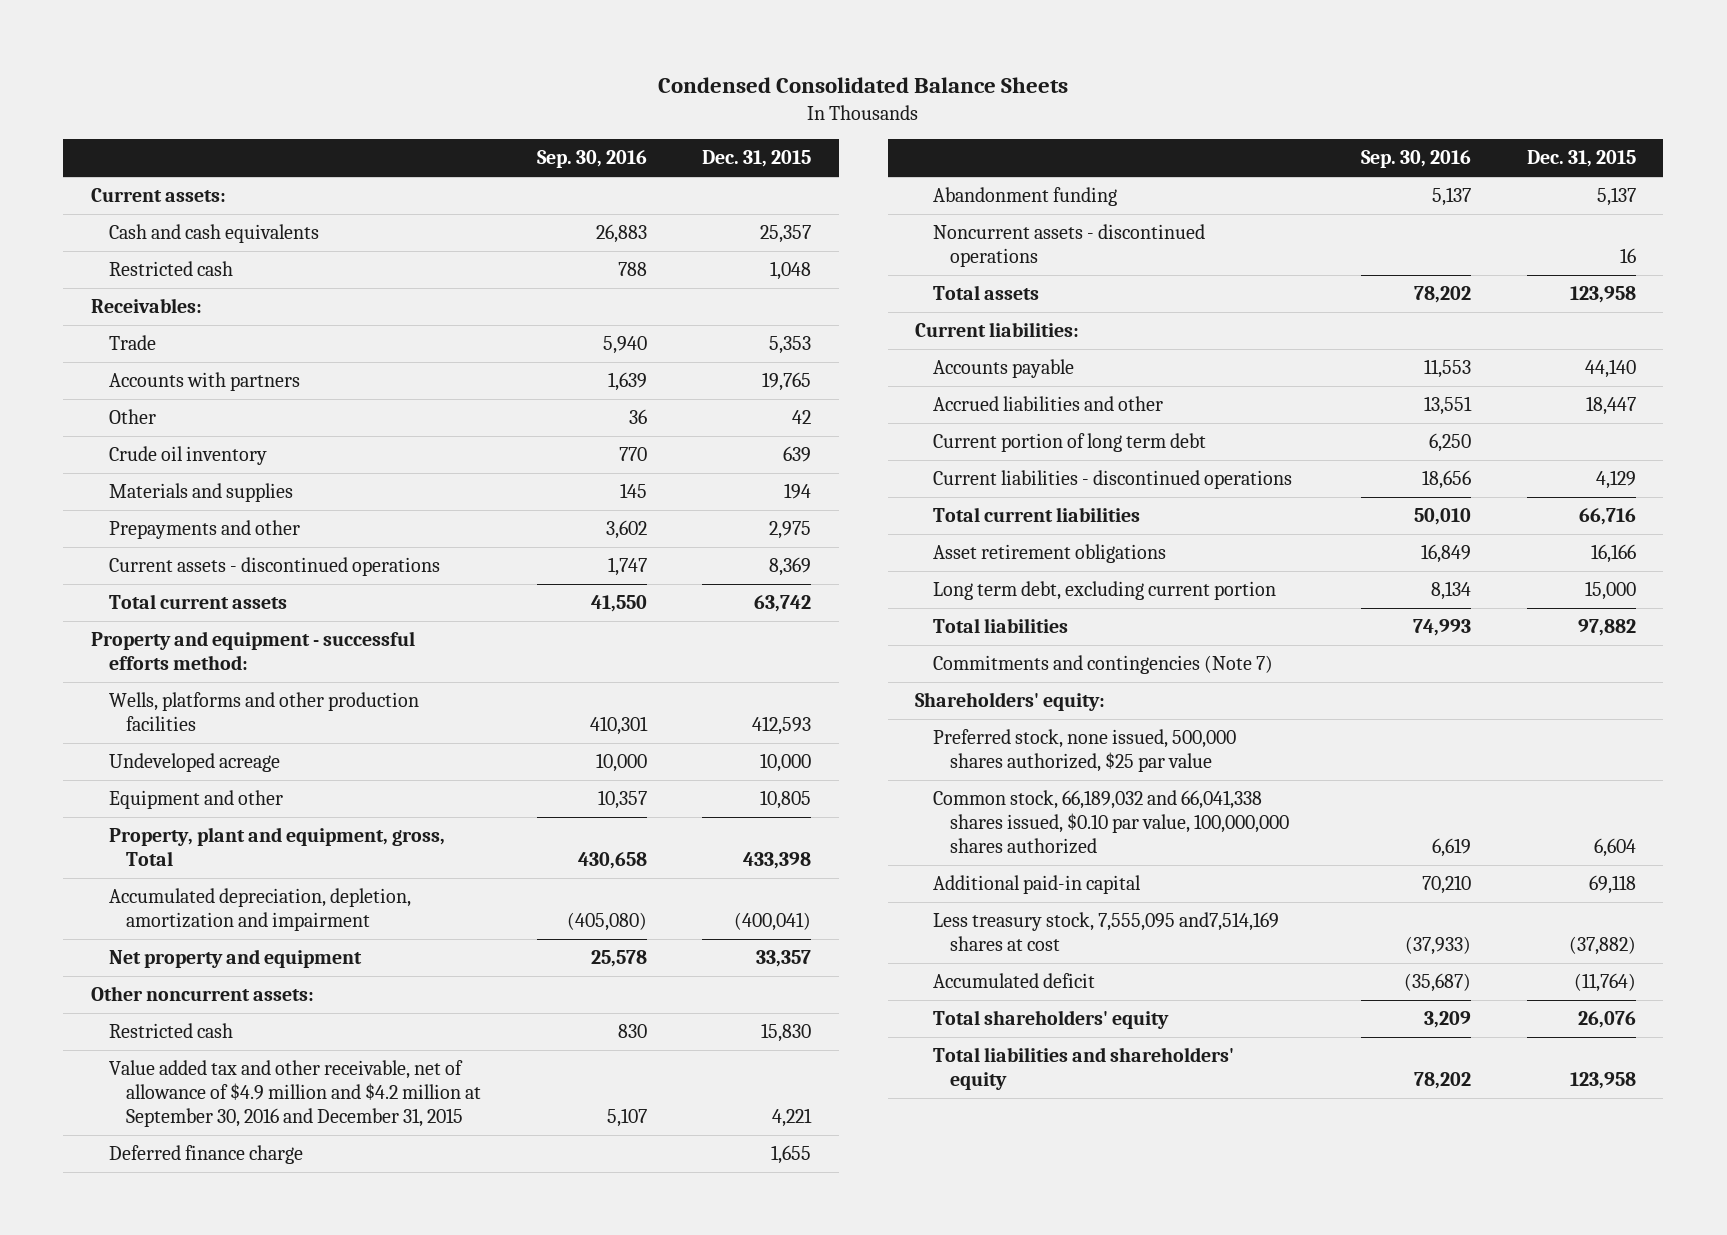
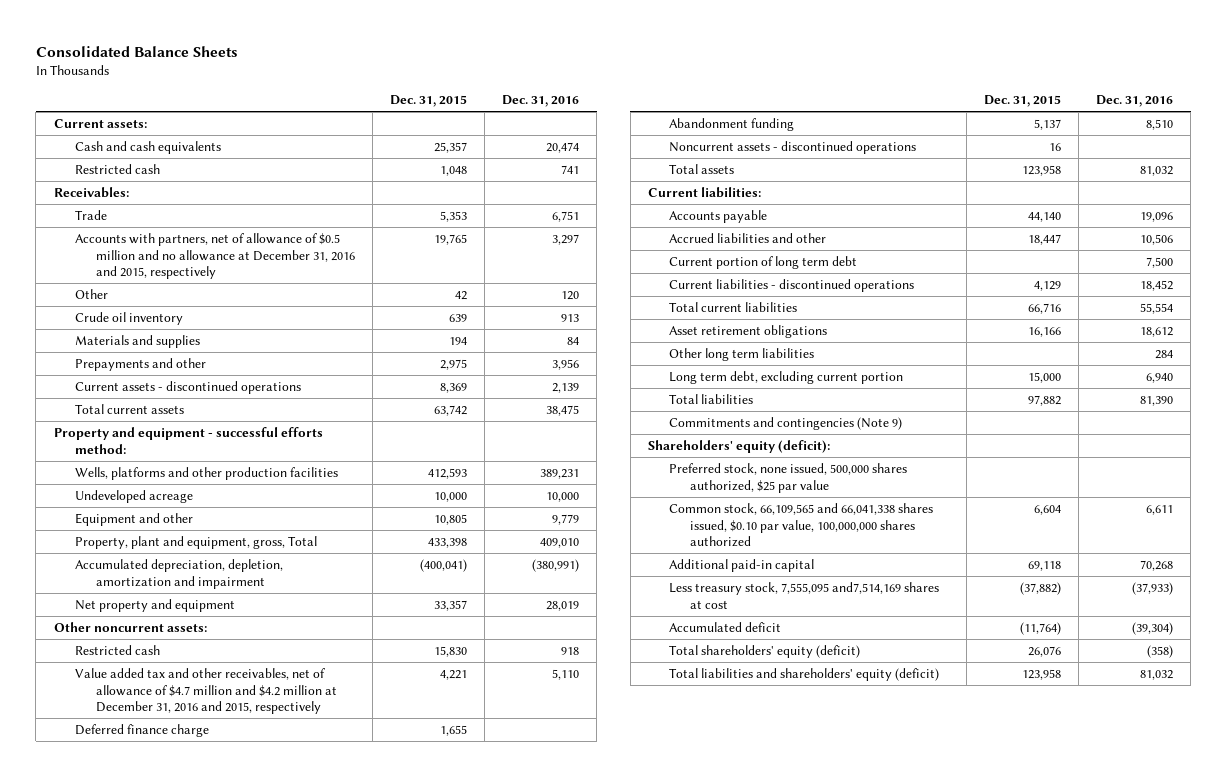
- Condensed Consolidated Balance Sheets
+ Consolidated Balance Sheets
- | Sep. 30, 2016 | Dec. 31, 2015
+ | Dec. 31, 2015 | Dec. 31, 2016
- Accounts with partners | 1,639 | 19,765
+ Accounts with partners, net of allowance of $0.5 million and no allowance at December 31, 2016 and 2015, respectively | 19,765 | 3,297
- Value added tax and other receivable, net of allowance of $4.9 million and $4.2 million at September 30, 2016 and December 31, 2015 | 5,107 | 4,221
+ Value added tax and other receivables, net of allowance of $4.7 million and $4.2 million at December 31, 2016 and 2015, respectively | 4,221 | 5,110
+ Other long term liabilities | | 284
- Commitments and contingencies (Note 7)
- Shareholders' equity:
+ Commitments and contingencies (Note 9)
+ Shareholders' equity (deficit):
- Common stock, 66,189,032 and 66,041,338 shares issued, $0.10 par value, 100,000,000 shares authorized | 6,619 | 6,604
+ Common stock, 66,109,565 and 66,041,338 shares issued, $0.10 par value, 100,000,000 shares authorized | 6,604 | 6,611
- Total shareholders' equity | 3,209 | 26,076
- Total liabilities and shareholders' equity | 78,202 | 123,958
+ Total shareholders' equity (deficit) | 26,076 | (358)
+ Total liabilities and shareholders' equity (deficit) | 123,958 | 81,032

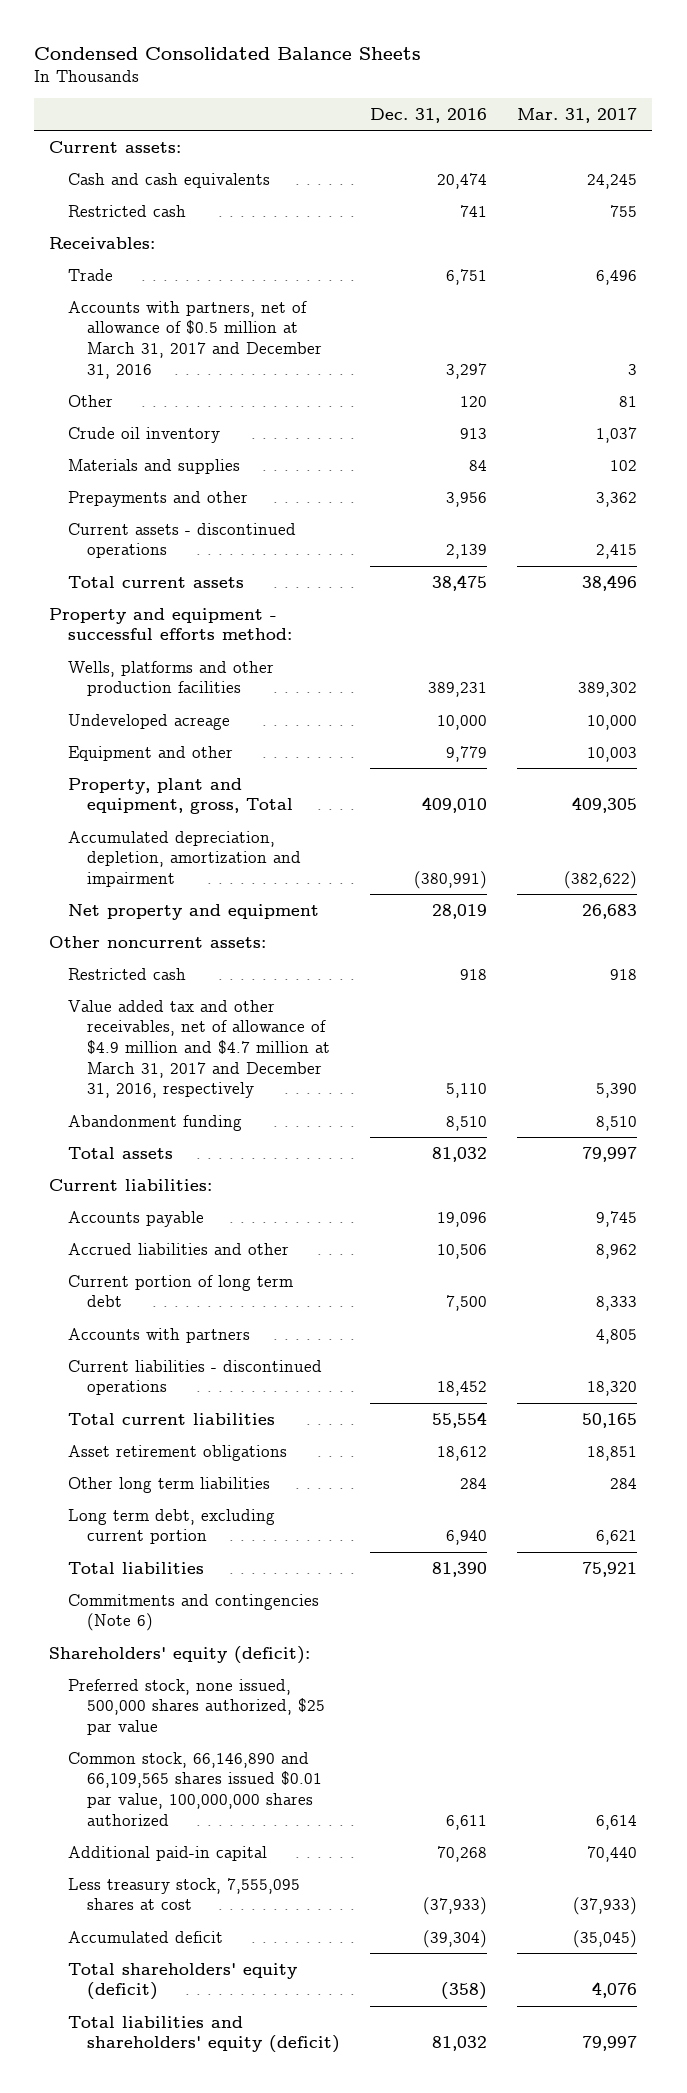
- Consolidated Balance Sheets
+ Condensed Consolidated Balance Sheets
- | Dec. 31, 2015 | Dec. 31, 2016
+ | Dec. 31, 2016 | Mar. 31, 2017
- Accounts with partners, net of allowance of $0.5 million and no allowance at December 31, 2016 and 2015, respectively | 19,765 | 3,297
+ Accounts with partners, net of allowance of $0.5 million at March 31, 2017 and December 31, 2016 | 3,297 | 3
- Value added tax and other receivables, net of allowance of $4.7 million and $4.2 million at December 31, 2016 and 2015, respectively | 4,221 | 5,110
- Deferred finance charge | 1,655 |
+ Value added tax and other receivables, net of allowance of $4.9 million and $4.7 million at March 31, 2017 and December 31, 2016, respectively | 5,110 | 5,390
- Noncurrent assets - discontinued operations | 16 |
+ Accounts with partners | | 4,805
- Commitments and contingencies (Note 9)
+ Commitments and contingencies (Note 6)
- Common stock, 66,109,565 and 66,041,338 shares issued, $0.10 par value, 100,000,000 shares authorized | 6,604 | 6,611
+ Common stock, 66,146,890 and 66,109,565 shares issued $0.01 par value, 100,000,000 shares authorized | 6,611 | 6,614
- Less treasury stock, 7,555,095 and7,514,169 shares at cost | (37,882) | (37,933)
+ Less treasury stock, 7,555,095 shares at cost | (37,933) | (37,933)

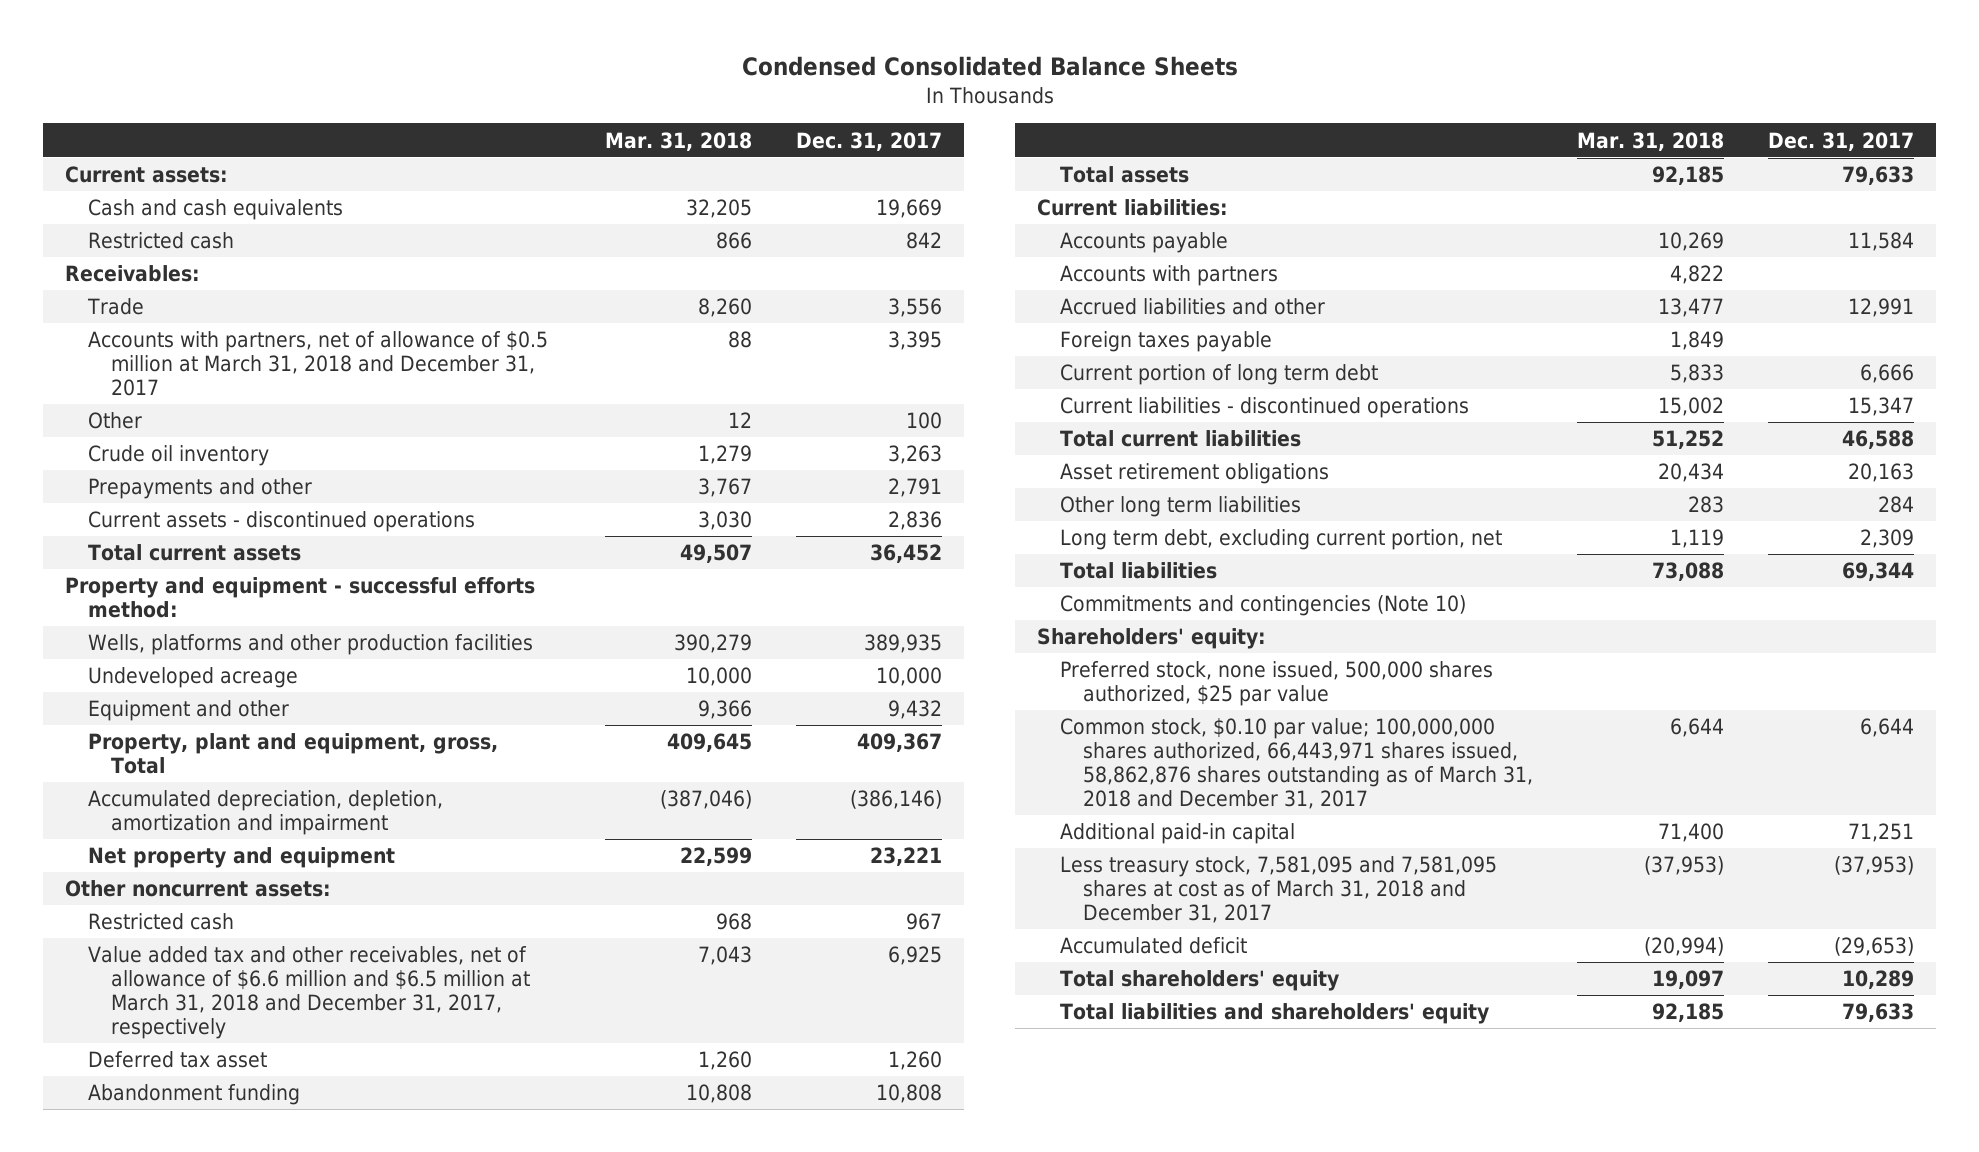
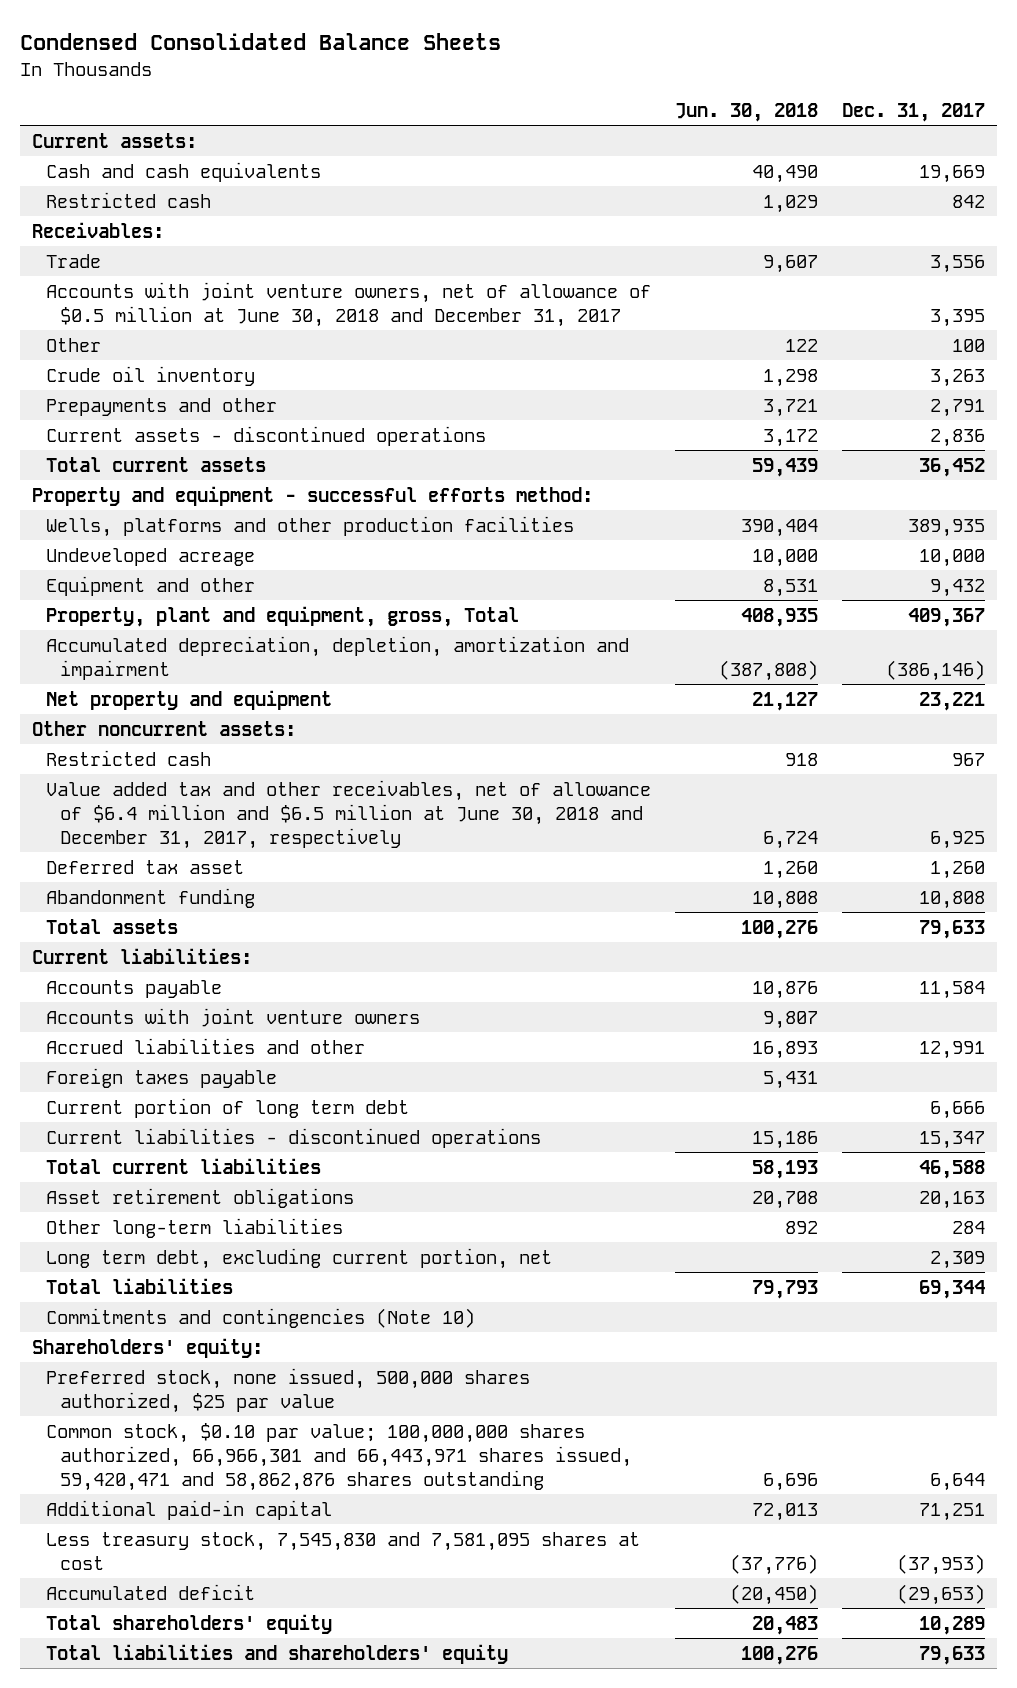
- | Mar. 31, 2018 | Dec. 31, 2017
+ | Jun. 30, 2018 | Dec. 31, 2017
- Accounts with partners, net of allowance of $0.5 million at March 31, 2018 and December 31, 2017 | 88 | 3,395
+ Accounts with joint venture owners, net of allowance of $0.5 million at June 30, 2018 and December 31, 2017 | | 3,395
- Value added tax and other receivables, net of allowance of $6.6 million and $6.5 million at March 31, 2018 and December 31, 2017, respectively | 7,043 | 6,925
+ Value added tax and other receivables, net of allowance of $6.4 million and $6.5 million at June 30, 2018 and December 31, 2017, respectively | 6,724 | 6,925
- Accounts with partners | 4,822 |
+ Accounts with joint venture owners | 9,807 |
- Other long term liabilities | 283 | 284
+ Other long-term liabilities | 892 | 284
- Common stock, $0.10 par value; 100,000,000 shares authorized, 66,443,971 shares issued, 58,862,876 shares outstanding as of March 31, 2018 and December 31, 2017 | 6,644 | 6,644
+ Common stock, $0.10 par value; 100,000,000 shares authorized, 66,966,301 and 66,443,971 shares issued, 59,420,471 and 58,862,876 shares outstanding | 6,696 | 6,644
- Less treasury stock, 7,581,095 and 7,581,095 shares at cost as of March 31, 2018 and December 31, 2017 | (37,953) | (37,953)
+ Less treasury stock, 7,545,830 and 7,581,095 shares at cost | (37,776) | (37,953)

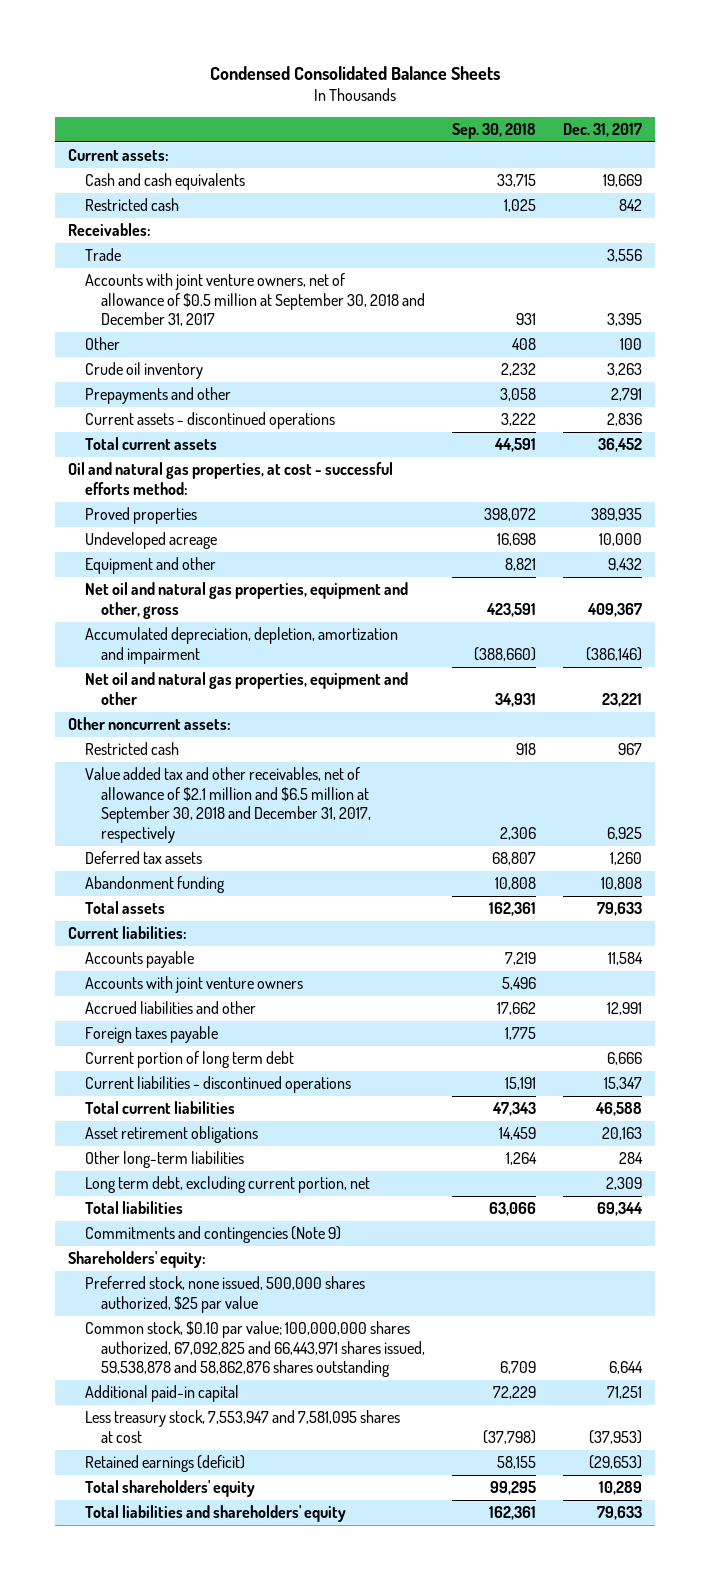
- | Jun. 30, 2018 | Dec. 31, 2017
+ | Sep. 30, 2018 | Dec. 31, 2017
- Accounts with joint venture owners, net of allowance of $0.5 million at June 30, 2018 and December 31, 2017 | | 3,395
+ Accounts with joint venture owners, net of allowance of $0.5 million at September 30, 2018 and December 31, 2017 | 931 | 3,395
- Property and equipment - successful efforts method:
- Wells, platforms and other production facilities | 390,404 | 389,935
+ Oil and natural gas properties, at cost - successful efforts method:
+ Proved properties | 398,072 | 389,935
- Property, plant and equipment, gross, Total | 408,935 | 409,367
+ Net oil and natural gas properties, equipment and other, gross | 423,591 | 409,367
- Net property and equipment | 21,127 | 23,221
+ Net oil and natural gas properties, equipment and other | 34,931 | 23,221
- Value added tax and other receivables, net of allowance of $6.4 million and $6.5 million at June 30, 2018 and December 31, 2017, respectively | 6,724 | 6,925
- Deferred tax asset | 1,260 | 1,260
+ Value added tax and other receivables, net of allowance of $2.1 million and $6.5 million at September 30, 2018 and December 31, 2017, respectively | 2,306 | 6,925
+ Deferred tax assets | 68,807 | 1,260
- Commitments and contingencies (Note 10)
+ Commitments and contingencies (Note 9)
- Common stock, $0.10 par value; 100,000,000 shares authorized, 66,966,301 and 66,443,971 shares issued, 59,420,471 and 58,862,876 shares outstanding | 6,696 | 6,644
+ Common stock, $0.10 par value; 100,000,000 shares authorized, 67,092,825 and 66,443,971 shares issued, 59,538,878 and 58,862,876 shares outstanding | 6,709 | 6,644
- Less treasury stock, 7,545,830 and 7,581,095 shares at cost | (37,776) | (37,953)
- Accumulated deficit | (20,450) | (29,653)
+ Less treasury stock, 7,553,947 and 7,581,095 shares at cost | (37,798) | (37,953)
+ Retained earnings (deficit) | 58,155 | (29,653)

